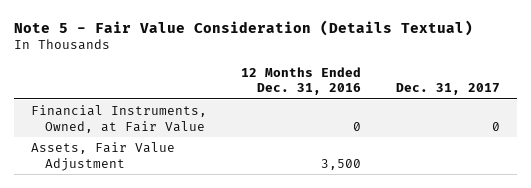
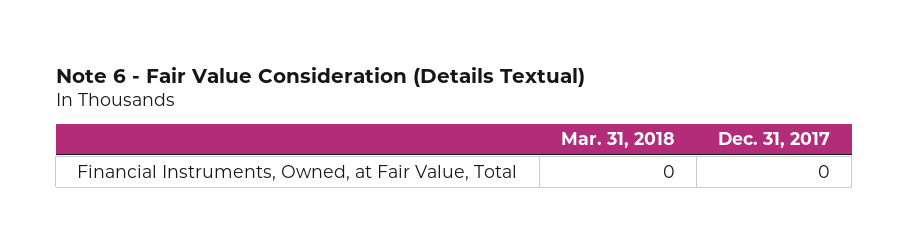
- Note 5 - Fair Value Consideration (Details Textual)
+ Note 6 - Fair Value Consideration (Details Textual)
- | 12 Months Ended Dec. 31, 2016 | Dec. 31, 2017
+ | Mar. 31, 2018 | Dec. 31, 2017
- Financial Instruments, Owned, at Fair Value | 0 | 0
- Assets, Fair Value Adjustment | 3,500 |
+ Financial Instruments, Owned, at Fair Value, Total | 0 | 0

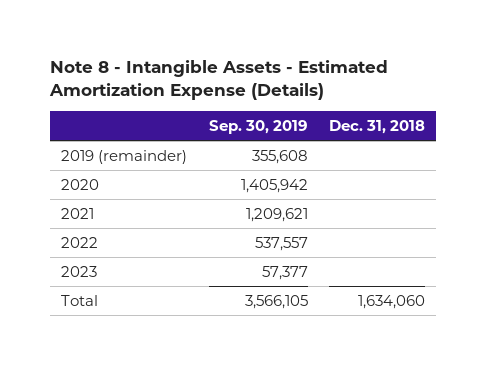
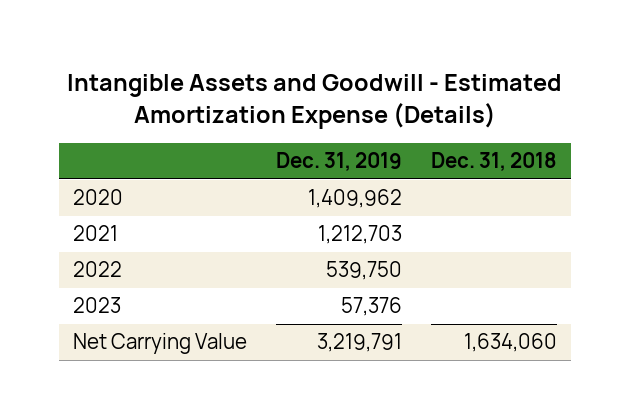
- Note 8 - Intangible Assets - Estimated Amortization Expense (Details)
+ Intangible Assets and Goodwill - Estimated Amortization Expense (Details)
- | Sep. 30, 2019 | Dec. 31, 2018
+ | Dec. 31, 2019 | Dec. 31, 2018
- 2019 (remainder) | 355,608 |
- Total | 3,566,105 | 1,634,060
+ Net Carrying Value | 3,219,791 | 1,634,060

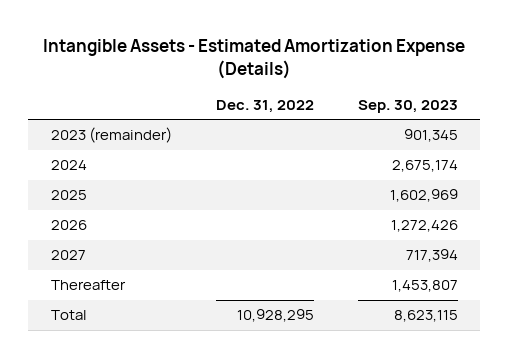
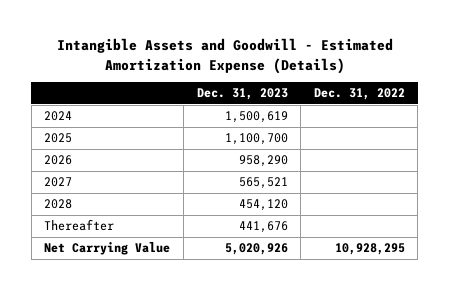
- Intangible Assets - Estimated Amortization Expense (Details)
+ Intangible Assets and Goodwill - Estimated Amortization Expense (Details)
- | Dec. 31, 2022 | Sep. 30, 2023
+ | Dec. 31, 2023 | Dec. 31, 2022
- 2023 (remainder) | | 901,345
+ 2028 | 454,120 |
- Total | 10,928,295 | 8,623,115
+ Net Carrying Value | 5,020,926 | 10,928,295

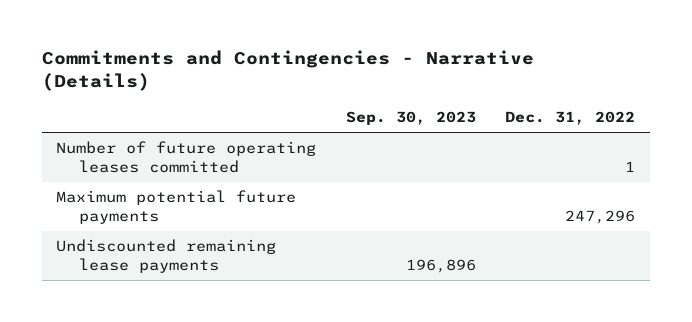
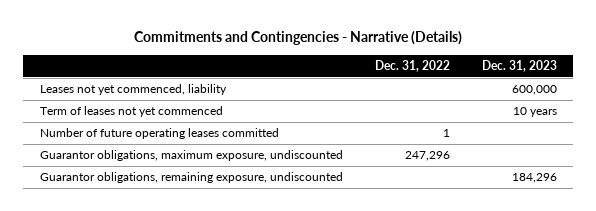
- | Sep. 30, 2023 | Dec. 31, 2022
+ | Dec. 31, 2022 | Dec. 31, 2023
+ Leases not yet commenced, liability | | 600,000
+ Term of leases not yet commenced | | 10 years
- Maximum potential future payments | | 247,296
- Undiscounted remaining lease payments | 196,896 |
+ Guarantor obligations, maximum exposure, undiscounted | 247,296 |
+ Guarantor obligations, remaining exposure, undiscounted | | 184,296

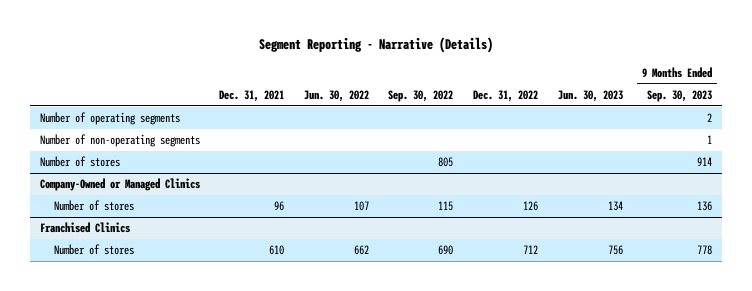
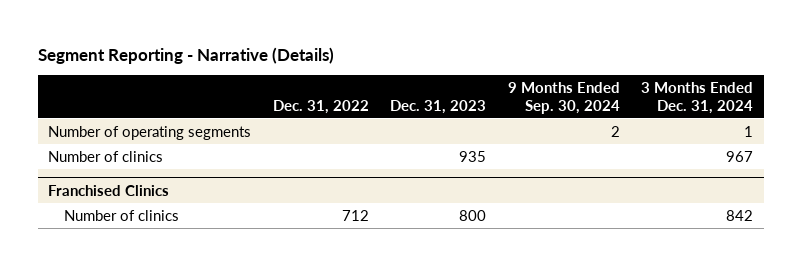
- | Dec. 31, 2021 | Jun. 30, 2022 | Sep. 30, 2022 | Dec. 31, 2022 | Jun. 30, 2023 | 9 Months Ended Sep. 30, 2023
+ | Dec. 31, 2022 | Dec. 31, 2023 | 9 Months Ended Sep. 30, 2024 | 3 Months Ended Dec. 31, 2024
- Number of non-operating segments | | | | | | 1
- Number of stores | | | 805 | | | 914
- Company-Owned or Managed Clinics
- Number of stores | 96 | 107 | 115 | 126 | 134 | 136
+ Number of clinics | | 935 | | 967
@ Franchised Clinics
- Number of stores | 610 | 662 | 690 | 712 | 756 | 778
+ Number of clinics | 712 | 800 | | 842

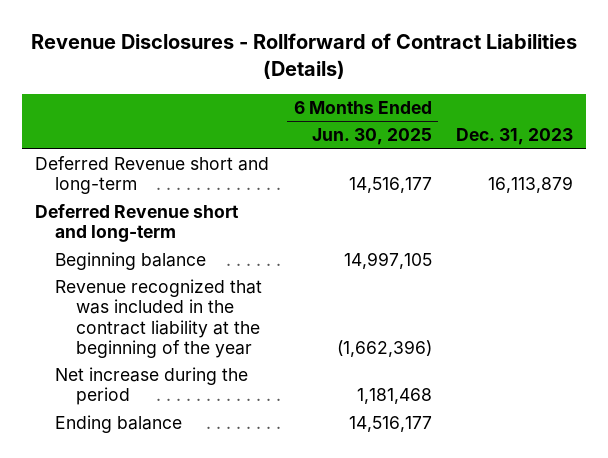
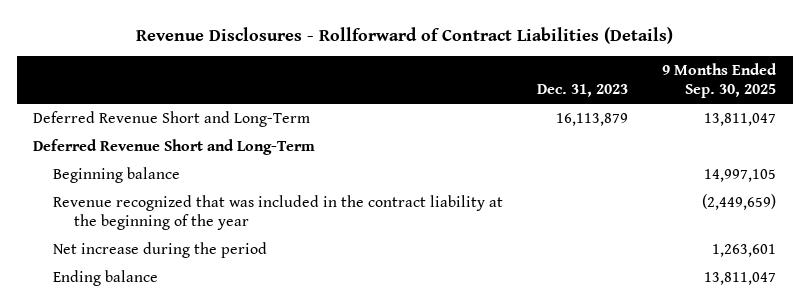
- | 6 Months Ended Jun. 30, 2025 | Dec. 31, 2023
+ | Dec. 31, 2023 | 9 Months Ended Sep. 30, 2025
- Deferred Revenue short and long-term | 14,516,177 | 16,113,879
- Deferred Revenue short and long-term
+ Deferred Revenue Short and Long-Term | 16,113,879 | 13,811,047
+ Deferred Revenue Short and Long-Term

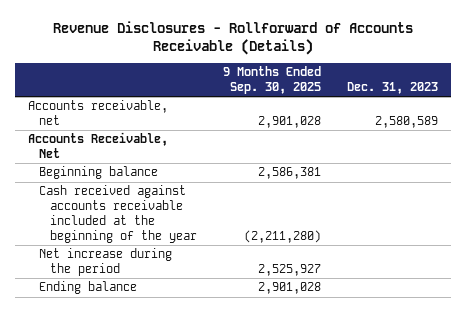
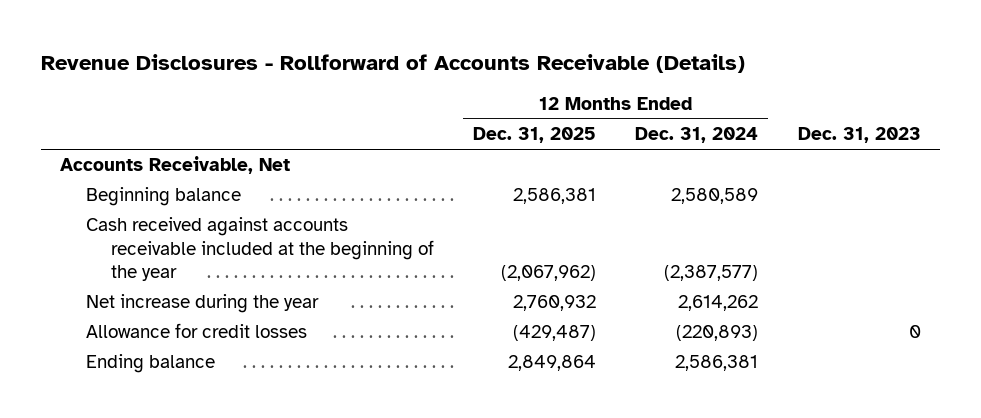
- | 9 Months Ended Sep. 30, 2025 | Dec. 31, 2023
+ | 12 Months Ended Dec. 31, 2025 | 12 Months Ended Dec. 31, 2024 | Dec. 31, 2023
- Accounts receivable, net | 2,901,028 | 2,580,589
- Net increase during the period | 2,525,927 |
+ Net increase during the year | 2,760,932 | 2,614,262 |
+ Allowance for credit losses | (429,487) | (220,893) | 0

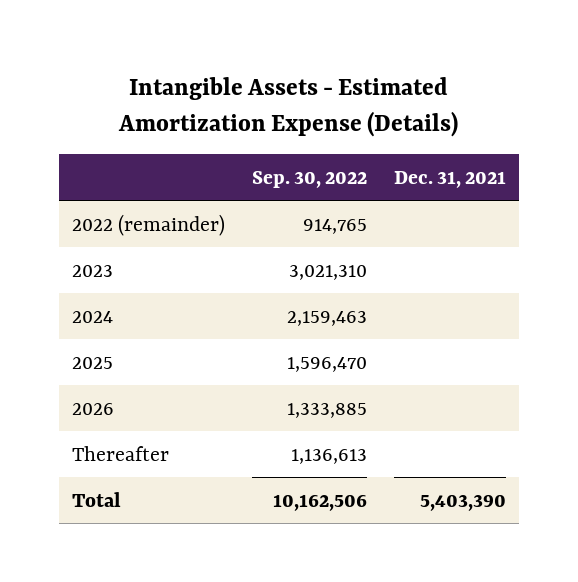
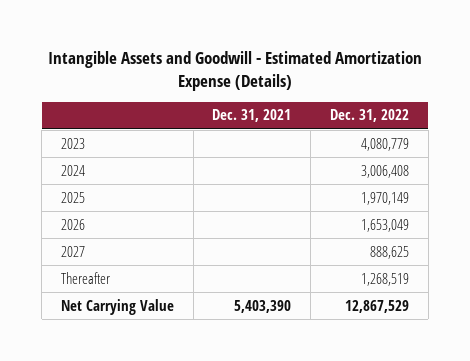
- Intangible Assets - Estimated Amortization Expense (Details)
+ Intangible Assets and Goodwill - Estimated Amortization Expense (Details)
- | Sep. 30, 2022 | Dec. 31, 2021
+ | Dec. 31, 2021 | Dec. 31, 2022
- 2022 (remainder) | 914,765 |
+ 2027 | | 888,625
- Total | 10,162,506 | 5,403,390
+ Net Carrying Value | 5,403,390 | 12,867,529

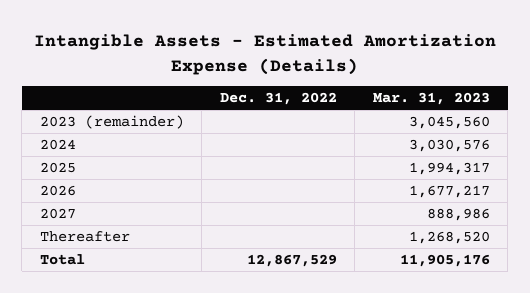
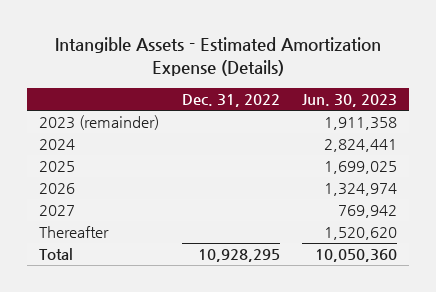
- | Dec. 31, 2022 | Mar. 31, 2023
+ | Dec. 31, 2022 | Jun. 30, 2023
- Total | 12,867,529 | 11,905,176
+ Total | 10,928,295 | 10,050,360

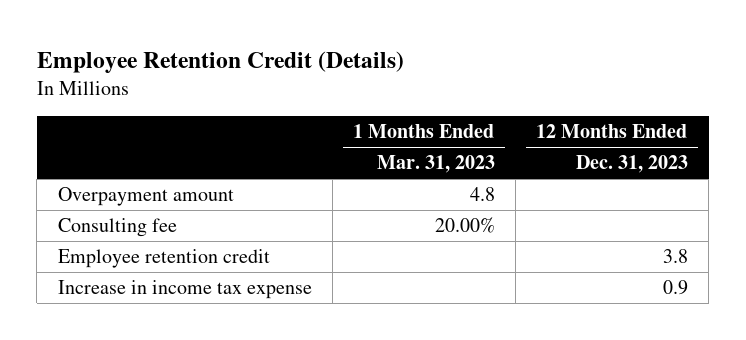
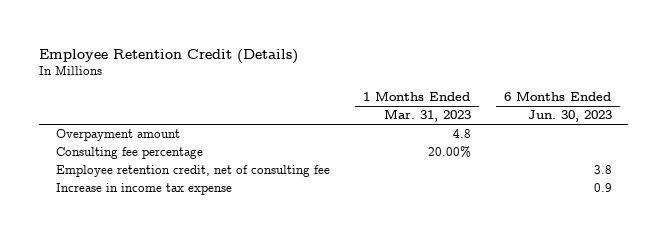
- | 1 Months Ended Mar. 31, 2023 | 12 Months Ended Dec. 31, 2023
+ | 1 Months Ended Mar. 31, 2023 | 6 Months Ended Jun. 30, 2023
- Consulting fee | 20.00% |
- Employee retention credit | | 3.8
+ Consulting fee percentage | 20.00% |
+ Employee retention credit, net of consulting fee | | 3.8

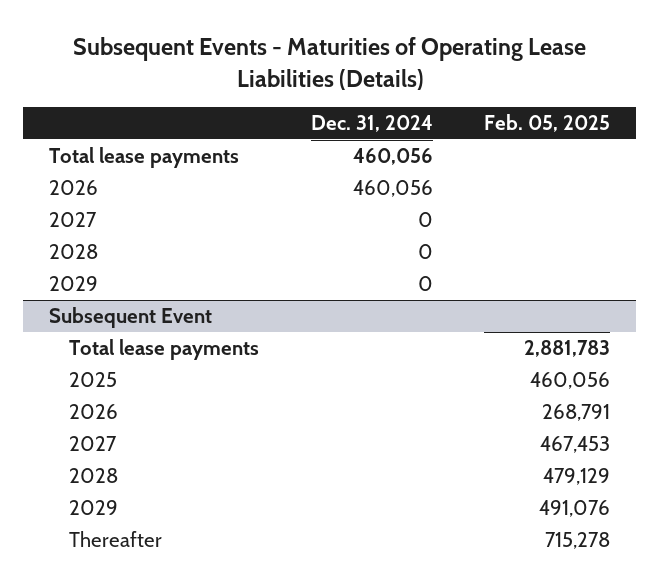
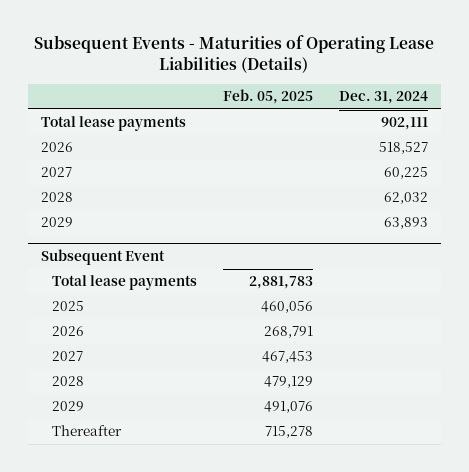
- | Dec. 31, 2024 | Feb. 05, 2025
+ | Feb. 05, 2025 | Dec. 31, 2024
- Total lease payments | 460,056 |
- 2026 | 460,056 |
- 2027 | 0 |
- 2028 | 0 |
- 2029 | 0 |
+ Total lease payments | | 902,111
+ 2026 | | 518,527
+ 2027 | | 60,225
+ 2028 | | 62,032
+ 2029 | | 63,893

